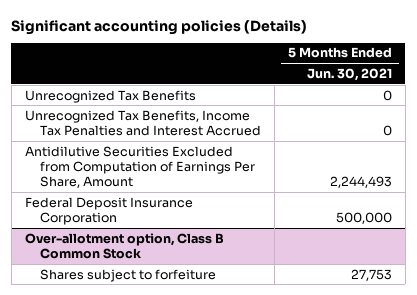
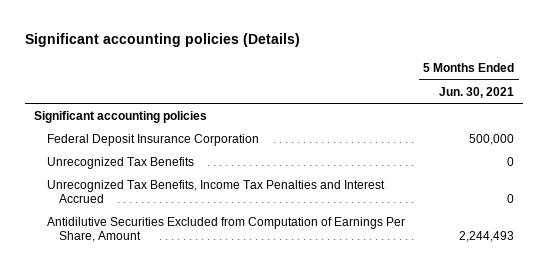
+ Significant accounting policies
moved up: Federal Deposit Insurance Corporation | 500,000
- Over-allotment option, Class B Common Stock
- Shares subject to forfeiture | 27,753

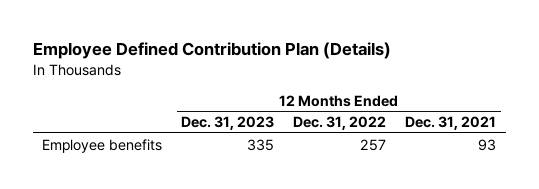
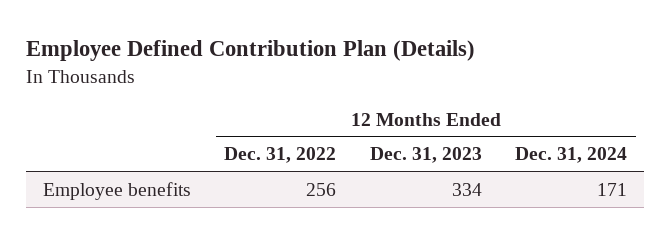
- | 12 Months Ended Dec. 31, 2023 | 12 Months Ended Dec. 31, 2022 | 12 Months Ended Dec. 31, 2021
+ | 12 Months Ended Dec. 31, 2022 | 12 Months Ended Dec. 31, 2023 | 12 Months Ended Dec. 31, 2024
- Employee benefits | 335 | 257 | 93
+ Employee benefits | 256 | 334 | 171

